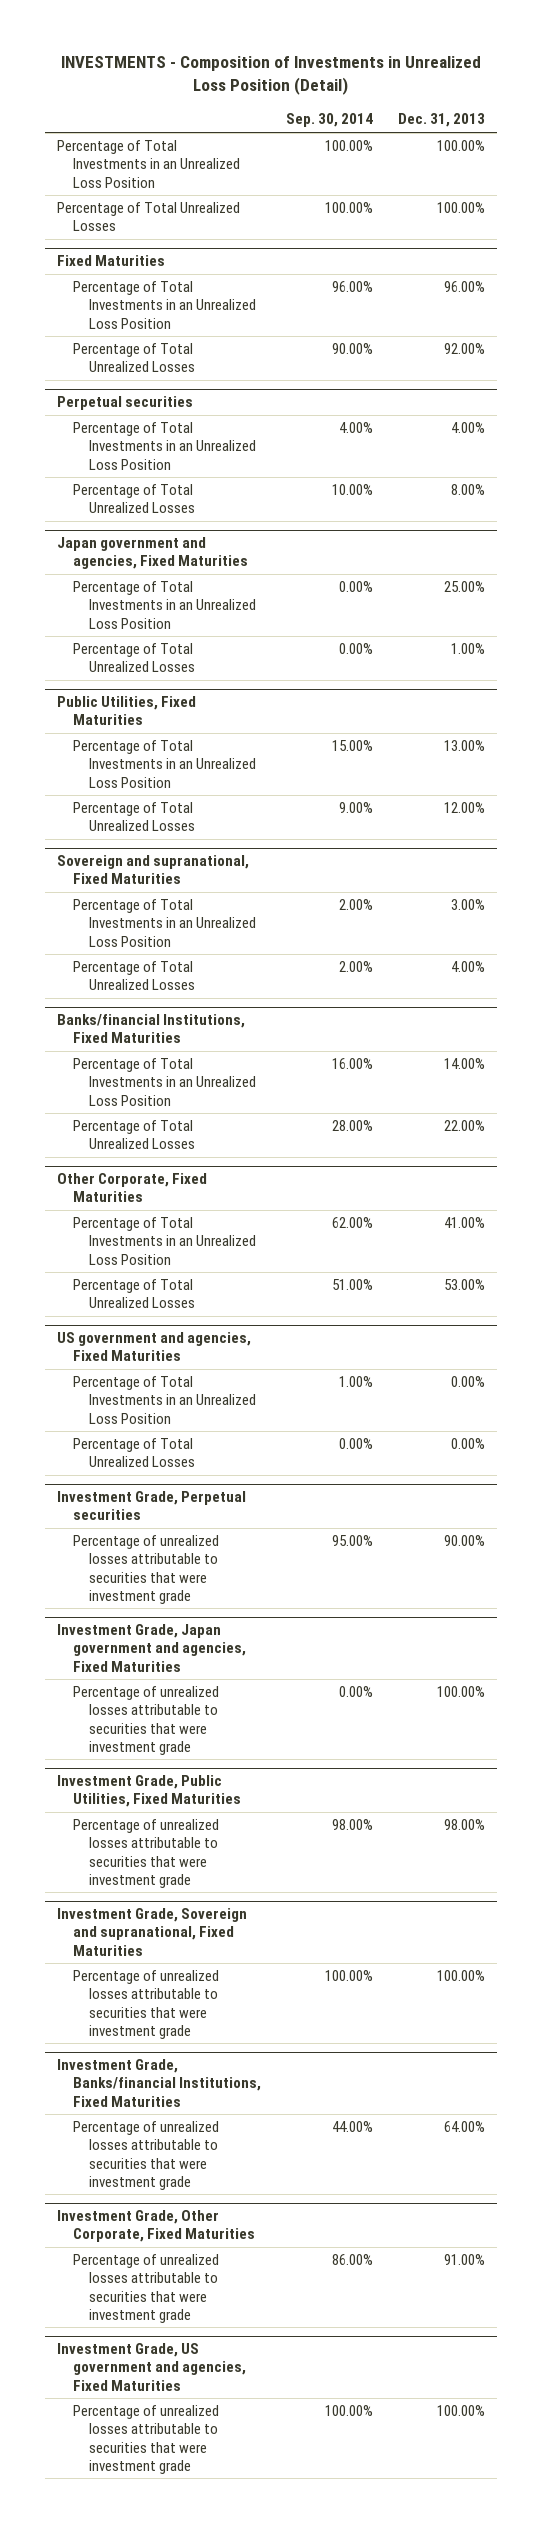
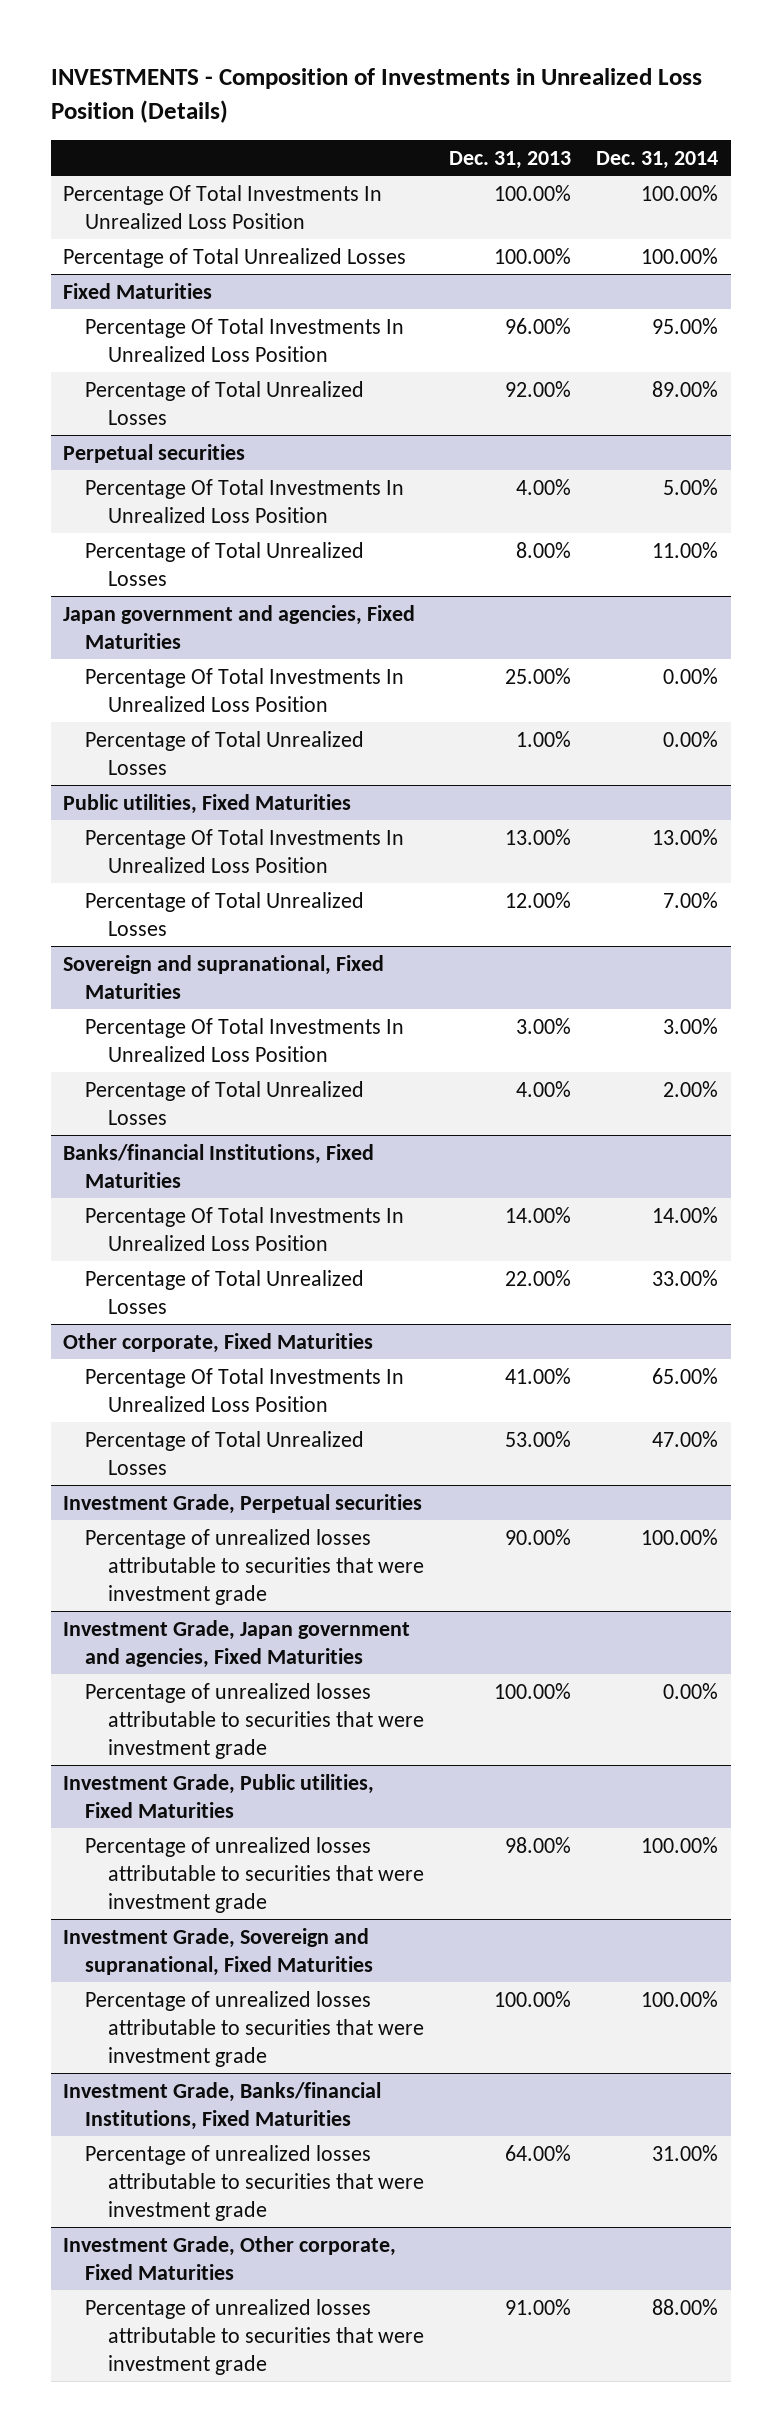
- INVESTMENTS - Composition of Investments in Unrealized Loss Position (Detail)
+ INVESTMENTS - Composition of Investments in Unrealized Loss Position (Details)
- | Sep. 30, 2014 | Dec. 31, 2013
+ | Dec. 31, 2013 | Dec. 31, 2014
- Percentage of Total Investments in an Unrealized Loss Position | 100.00% | 100.00%
+ Percentage Of Total Investments In Unrealized Loss Position | 100.00% | 100.00%
@ Fixed Maturities
- Percentage of Total Investments in an Unrealized Loss Position | 96.00% | 96.00%
+ Percentage Of Total Investments In Unrealized Loss Position | 96.00% | 95.00%
@ Perpetual securities
- Percentage of Total Investments in an Unrealized Loss Position | 4.00% | 4.00%
+ Percentage Of Total Investments In Unrealized Loss Position | 4.00% | 5.00%
@ Japan government and agencies, Fixed Maturities
- Percentage of Total Investments in an Unrealized Loss Position | 0.00% | 25.00%
+ Percentage Of Total Investments In Unrealized Loss Position | 25.00% | 0.00%
- Public Utilities, Fixed Maturities
- Percentage of Total Investments in an Unrealized Loss Position | 15.00% | 13.00%
+ Public utilities, Fixed Maturities
+ Percentage Of Total Investments In Unrealized Loss Position | 13.00% | 13.00%
@ Sovereign and supranational, Fixed Maturities
- Percentage of Total Investments in an Unrealized Loss Position | 2.00% | 3.00%
+ Percentage Of Total Investments In Unrealized Loss Position | 3.00% | 3.00%
@ Banks/financial Institutions, Fixed Maturities
- Percentage of Total Investments in an Unrealized Loss Position | 16.00% | 14.00%
+ Percentage Of Total Investments In Unrealized Loss Position | 14.00% | 14.00%
- Other Corporate, Fixed Maturities
- Percentage of Total Investments in an Unrealized Loss Position | 62.00% | 41.00%
+ Other corporate, Fixed Maturities
+ Percentage Of Total Investments In Unrealized Loss Position | 41.00% | 65.00%
- US government and agencies, Fixed Maturities
- Percentage of Total Investments in an Unrealized Loss Position | 1.00% | 0.00%
- Percentage of Total Unrealized Losses | 0.00% | 0.00%
- Investment Grade, Public Utilities, Fixed Maturities
+ Investment Grade, Public utilities, Fixed Maturities
- Investment Grade, Other Corporate, Fixed Maturities
+ Investment Grade, Other corporate, Fixed Maturities
- Investment Grade, US government and agencies, Fixed Maturities
- Percentage of unrealized losses attributable to securities that were investment grade | 100.00% | 100.00%

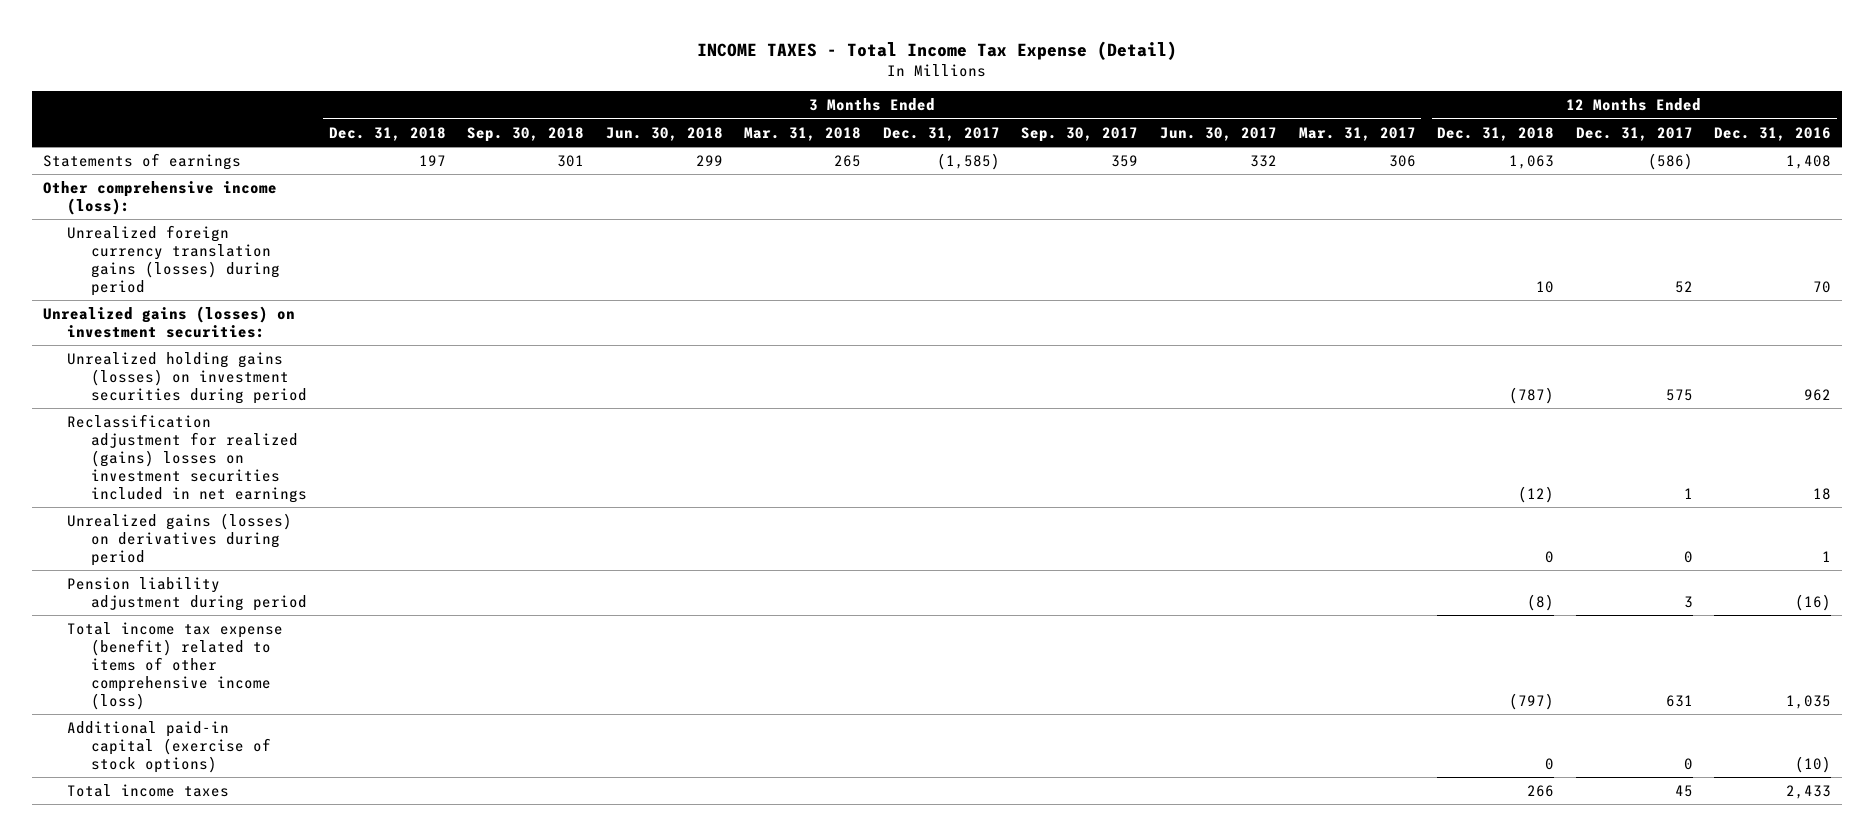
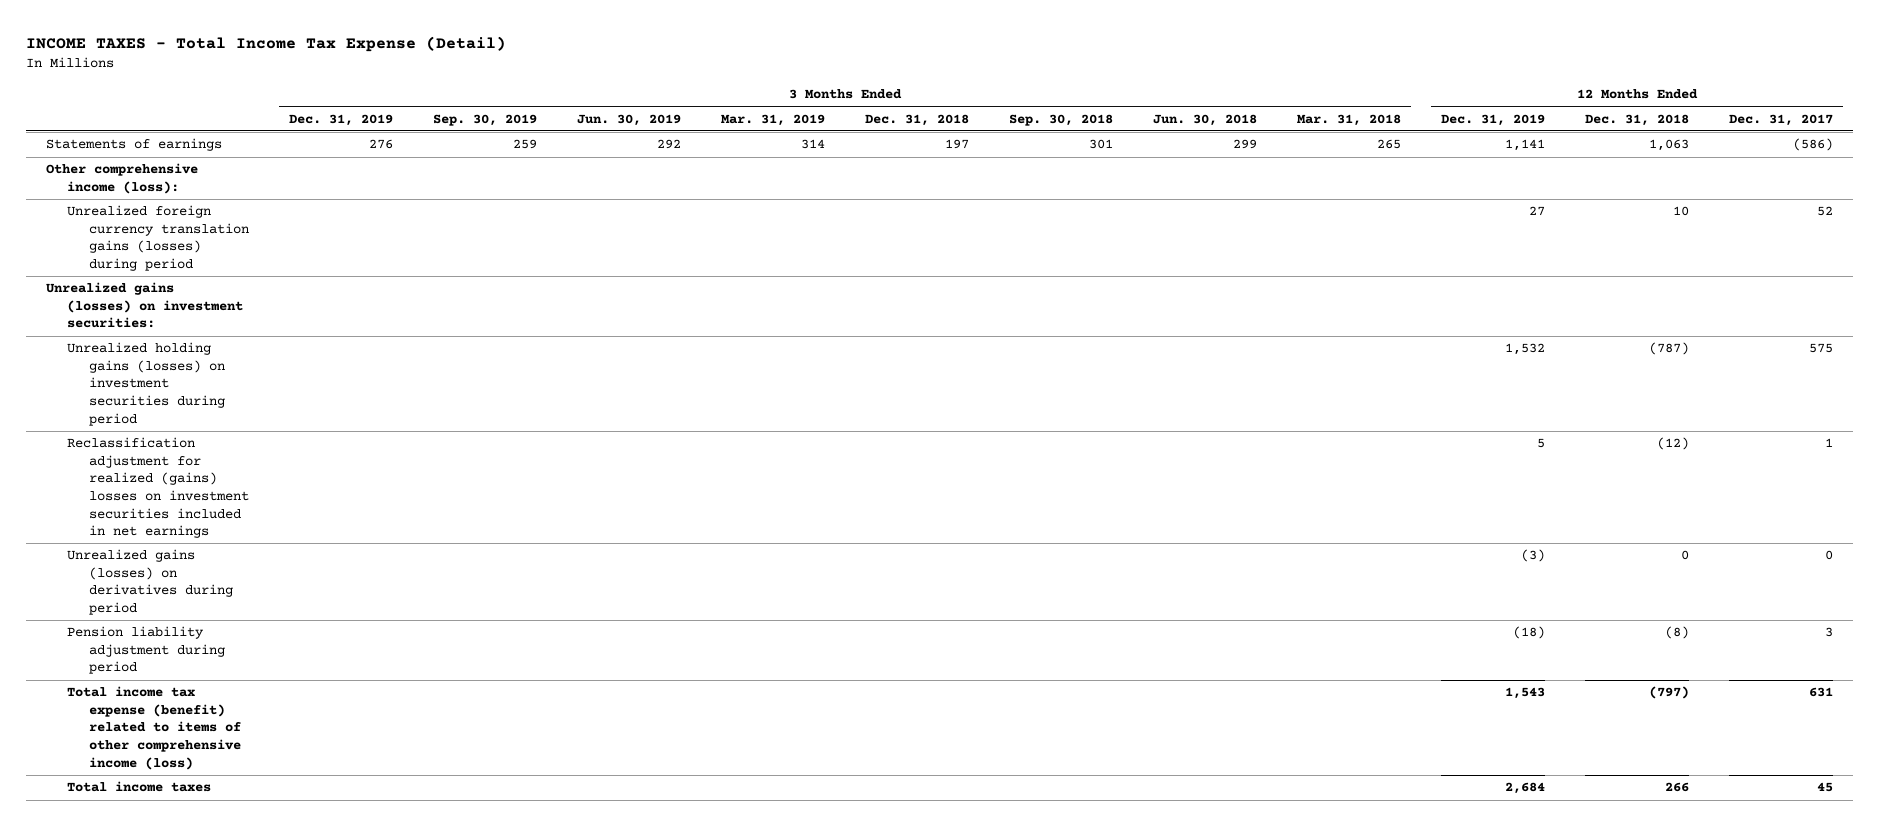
- | 3 Months Ended Dec. 31, 2018 | 3 Months Ended Sep. 30, 2018 | 3 Months Ended Jun. 30, 2018 | 3 Months Ended Mar. 31, 2018 | 3 Months Ended Dec. 31, 2017 | 3 Months Ended Sep. 30, 2017 | 3 Months Ended Jun. 30, 2017 | 3 Months Ended Mar. 31, 2017 | 12 Months Ended Dec. 31, 2018 | 12 Months Ended Dec. 31, 2017 | 12 Months Ended Dec. 31, 2016
+ | 3 Months Ended Dec. 31, 2019 | 3 Months Ended Sep. 30, 2019 | 3 Months Ended Jun. 30, 2019 | 3 Months Ended Mar. 31, 2019 | 3 Months Ended Dec. 31, 2018 | 3 Months Ended Sep. 30, 2018 | 3 Months Ended Jun. 30, 2018 | 3 Months Ended Mar. 31, 2018 | 12 Months Ended Dec. 31, 2019 | 12 Months Ended Dec. 31, 2018 | 12 Months Ended Dec. 31, 2017
- Additional paid-in capital (exercise of stock options) | | | | | | | | | 0 | 0 | (10)

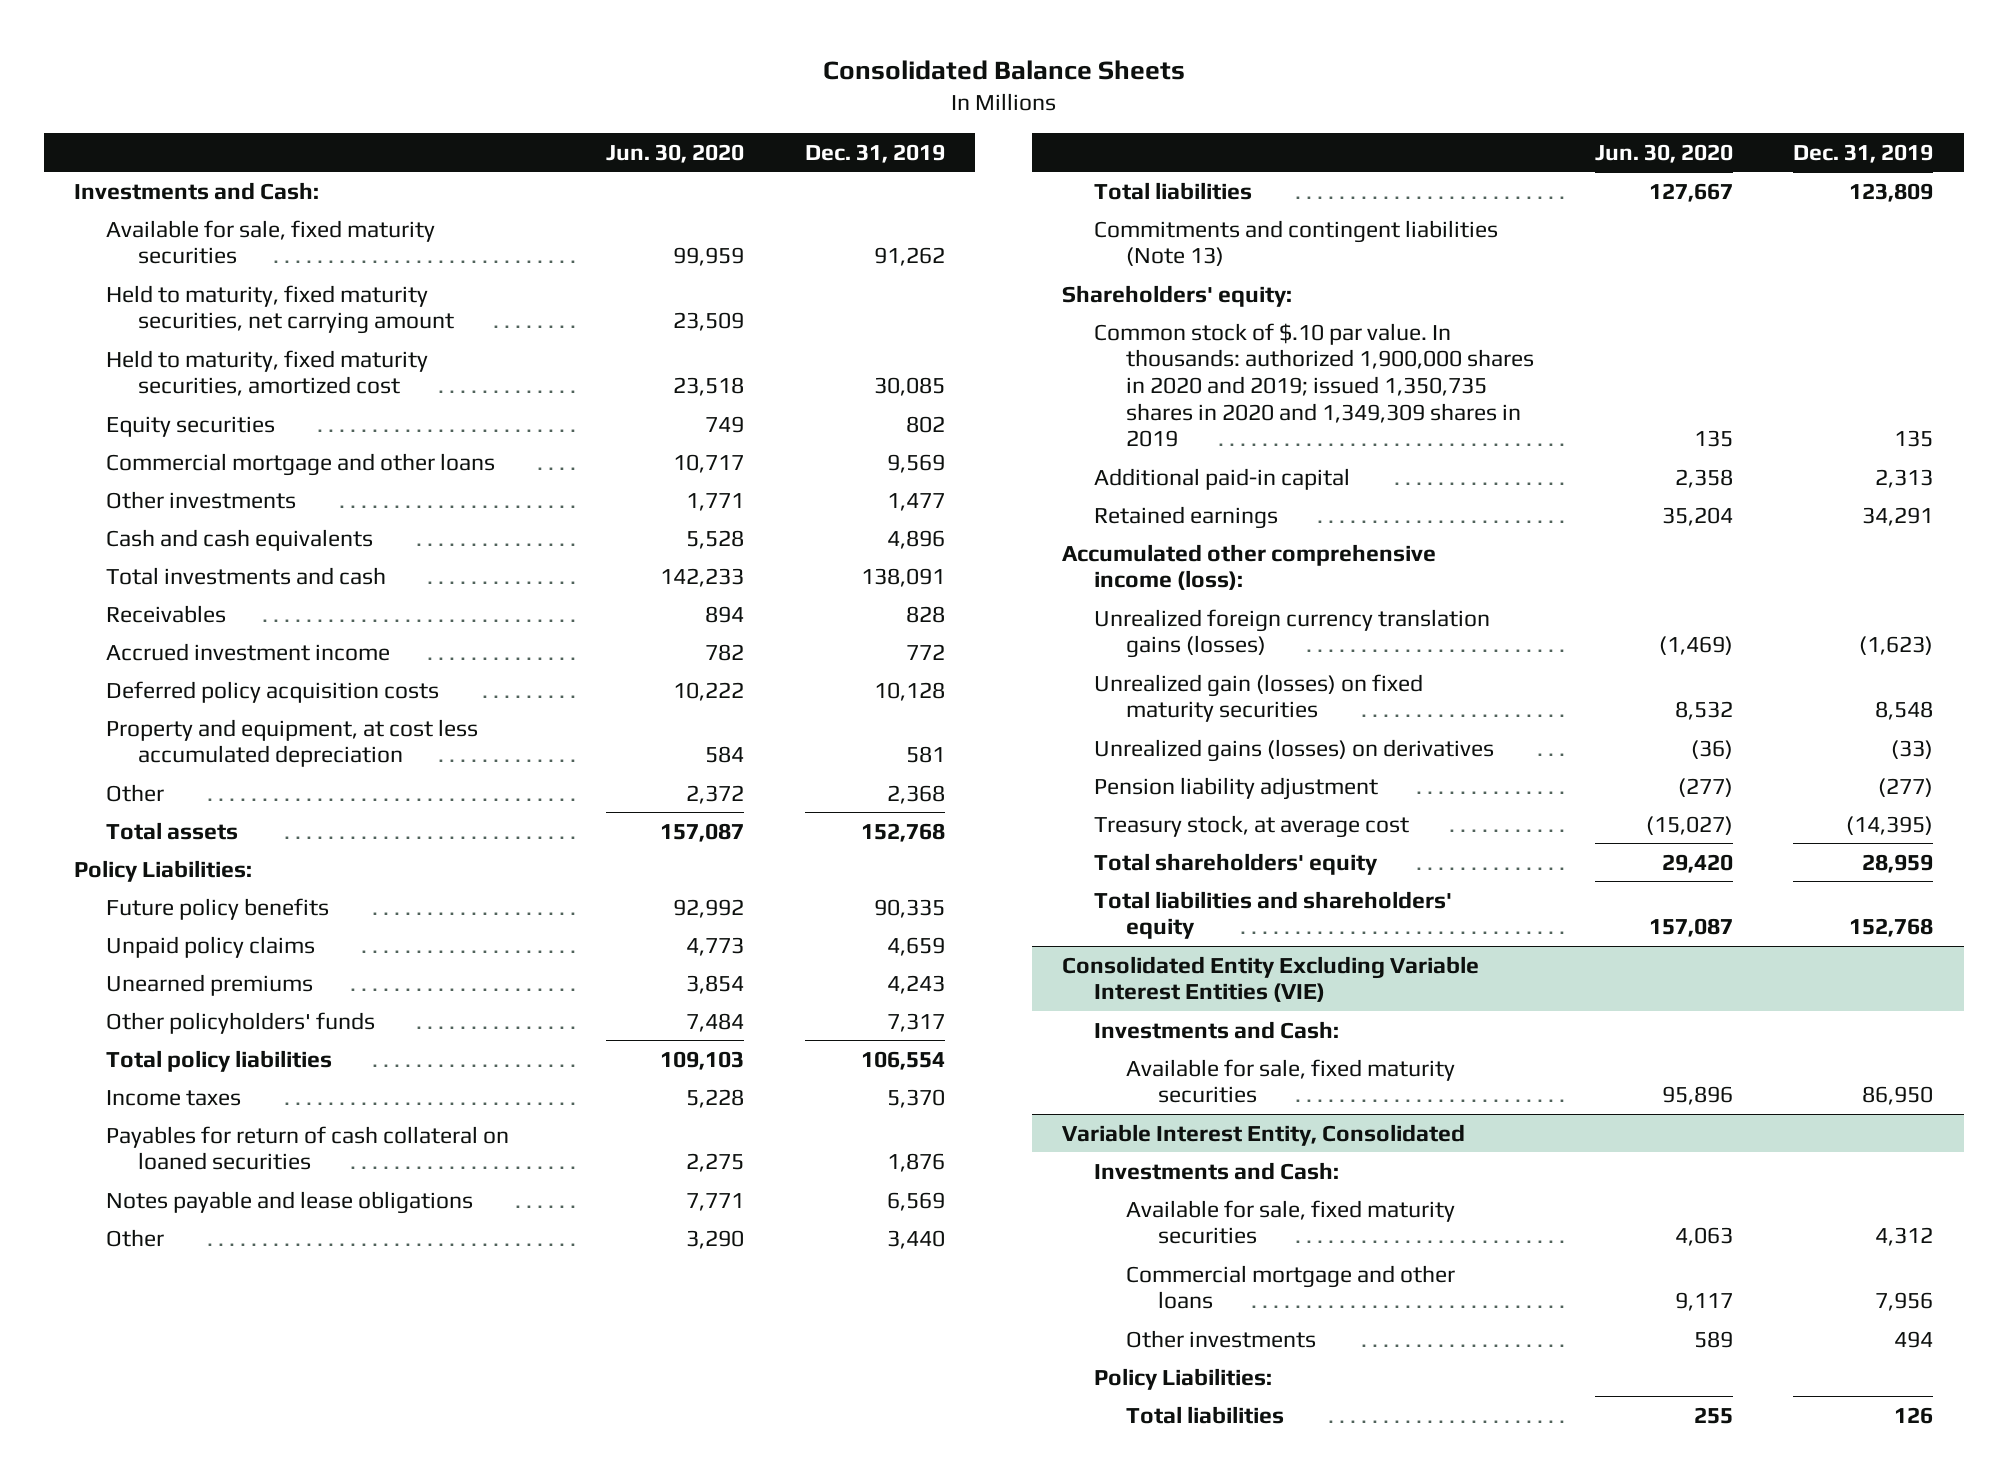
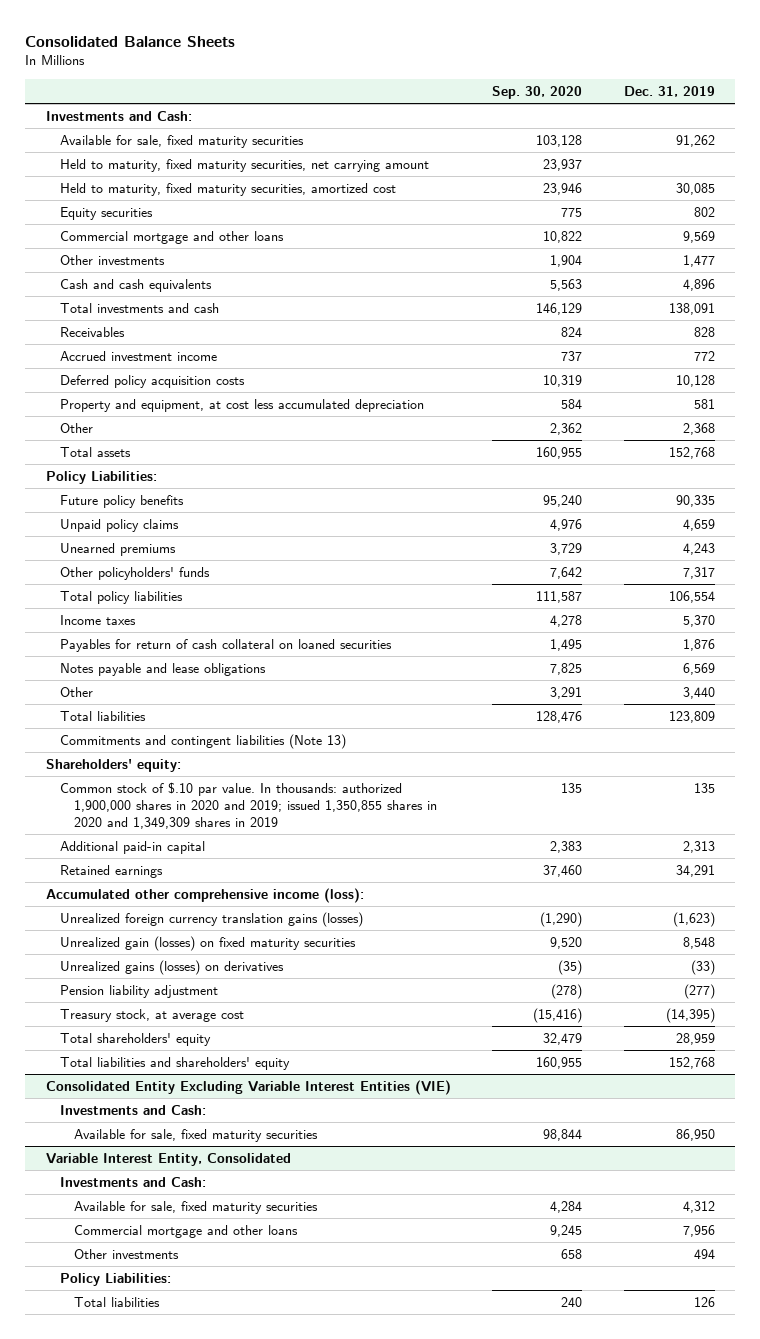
- | Jun. 30, 2020 | Dec. 31, 2019
+ | Sep. 30, 2020 | Dec. 31, 2019
- Common stock of $.10 par value. In thousands: authorized 1,900,000 shares in 2020 and 2019; issued 1,350,735 shares in 2020 and 1,349,309 shares in 2019 | 135 | 135
+ Common stock of $.10 par value. In thousands: authorized 1,900,000 shares in 2020 and 2019; issued 1,350,855 shares in 2020 and 1,349,309 shares in 2019 | 135 | 135

